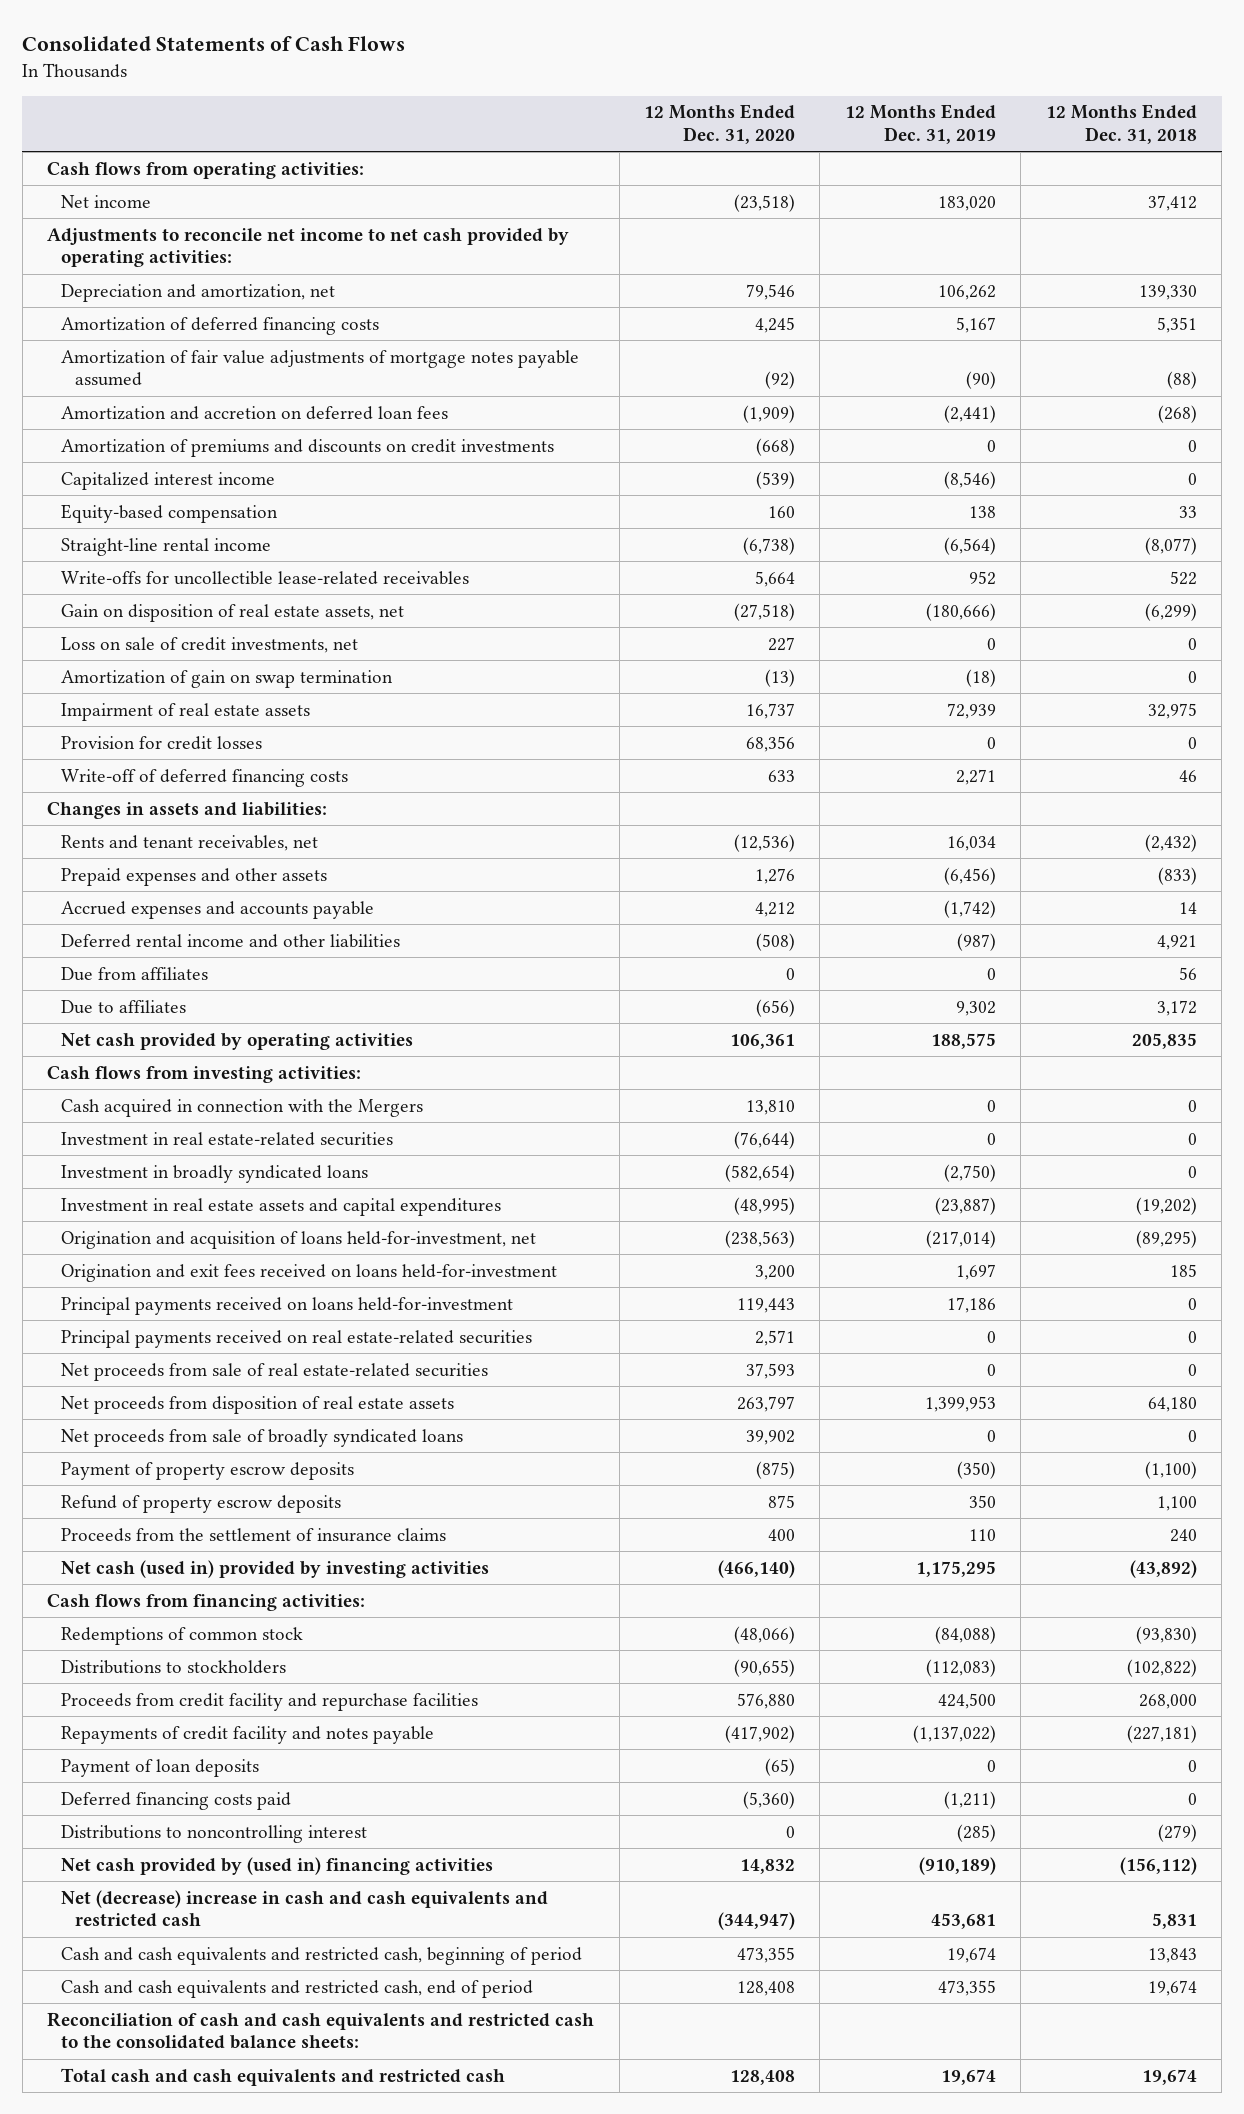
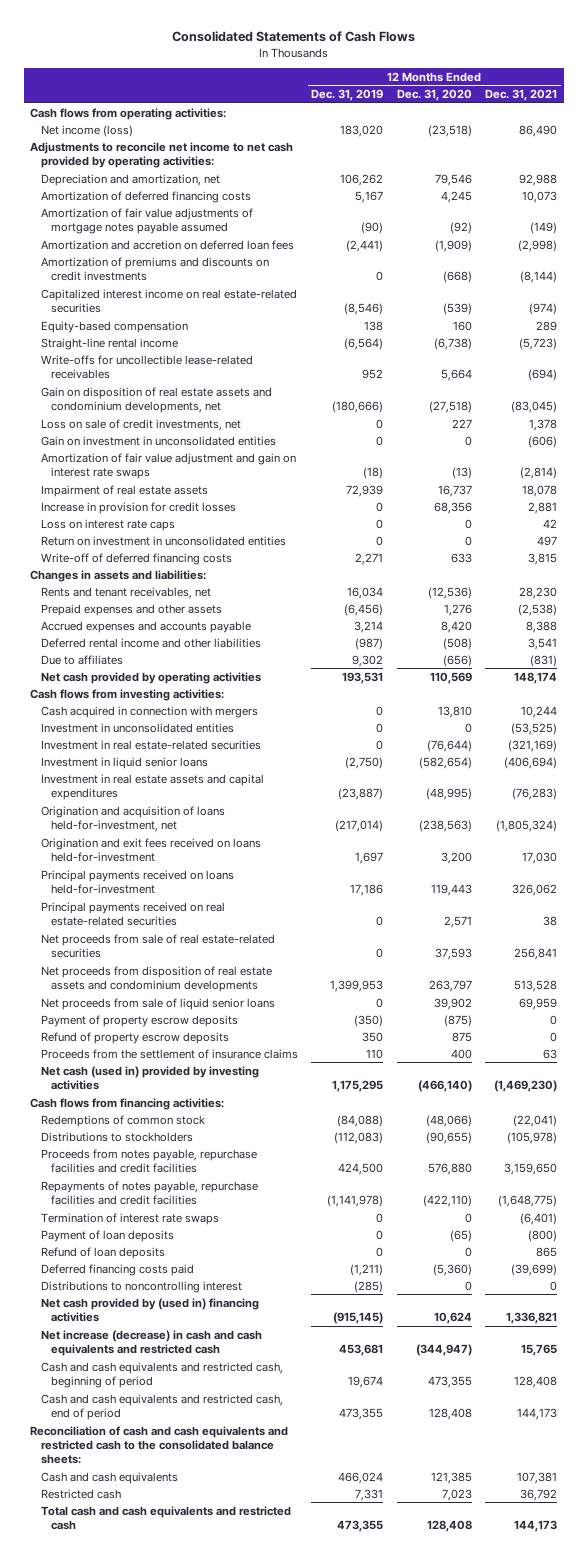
- | 12 Months Ended Dec. 31, 2020 | 12 Months Ended Dec. 31, 2019 | 12 Months Ended Dec. 31, 2018
+ | 12 Months Ended Dec. 31, 2019 | 12 Months Ended Dec. 31, 2020 | 12 Months Ended Dec. 31, 2021
- Net income | (23,518) | 183,020 | 37,412
+ Net income (loss) | 183,020 | (23,518) | 86,490
- Capitalized interest income | (539) | (8,546) | 0
+ Capitalized interest income on real estate-related securities | (8,546) | (539) | (974)
- Gain on disposition of real estate assets, net | (27,518) | (180,666) | (6,299)
+ Gain on disposition of real estate assets and condominium developments, net | (180,666) | (27,518) | (83,045)
- Amortization of gain on swap termination | (13) | (18) | 0
+ Gain on investment in unconsolidated entities | 0 | 0 | (606)
+ Amortization of fair value adjustment and gain on interest rate swaps | (18) | (13) | (2,814)
- Provision for credit losses | 68,356 | 0 | 0
+ Increase in provision for credit losses | 0 | 68,356 | 2,881
+ Loss on interest rate caps | 0 | 0 | 42
+ Return on investment in unconsolidated entities | 0 | 0 | 497
- Accrued expenses and accounts payable | 4,212 | (1,742) | 14
+ Accrued expenses and accounts payable | 3,214 | 8,420 | 8,388
- Due from affiliates | 0 | 0 | 56
- Net cash provided by operating activities | 106,361 | 188,575 | 205,835
+ Net cash provided by operating activities | 193,531 | 110,569 | 148,174
- Cash acquired in connection with the Mergers | 13,810 | 0 | 0
+ Cash acquired in connection with mergers | 0 | 13,810 | 10,244
+ Investment in unconsolidated entities | 0 | 0 | (53,525)
- Investment in broadly syndicated loans | (582,654) | (2,750) | 0
+ Investment in liquid senior loans | (2,750) | (582,654) | (406,694)
- Net proceeds from disposition of real estate assets | 263,797 | 1,399,953 | 64,180
- Net proceeds from sale of broadly syndicated loans | 39,902 | 0 | 0
+ Net proceeds from disposition of real estate assets and condominium developments | 1,399,953 | 263,797 | 513,528
+ Net proceeds from sale of liquid senior loans | 0 | 39,902 | 69,959
- Proceeds from credit facility and repurchase facilities | 576,880 | 424,500 | 268,000
- Repayments of credit facility and notes payable | (417,902) | (1,137,022) | (227,181)
+ Proceeds from notes payable, repurchase facilities and credit facilities | 424,500 | 576,880 | 3,159,650
+ Repayments of notes payable, repurchase facilities and credit facilities | (1,141,978) | (422,110) | (1,648,775)
+ Termination of interest rate swaps | 0 | 0 | (6,401)
+ Refund of loan deposits | 0 | 0 | 865
- Net cash provided by (used in) financing activities | 14,832 | (910,189) | (156,112)
- Net (decrease) increase in cash and cash equivalents and restricted cash | (344,947) | 453,681 | 5,831
+ Net cash provided by (used in) financing activities | (915,145) | 10,624 | 1,336,821
+ Net increase (decrease) in cash and cash equivalents and restricted cash | 453,681 | (344,947) | 15,765
- Total cash and cash equivalents and restricted cash | 128,408 | 19,674 | 19,674
+ Cash and cash equivalents | 466,024 | 121,385 | 107,381
+ Restricted cash | 7,331 | 7,023 | 36,792
+ Total cash and cash equivalents and restricted cash | 473,355 | 128,408 | 144,173

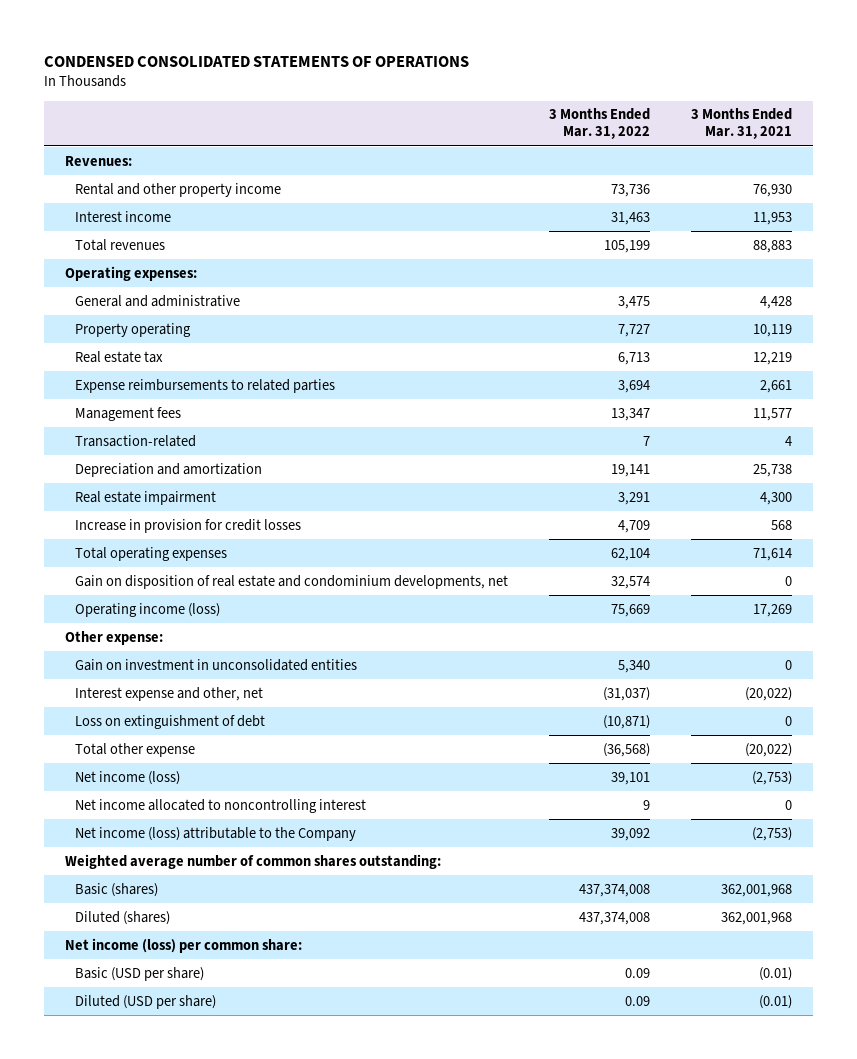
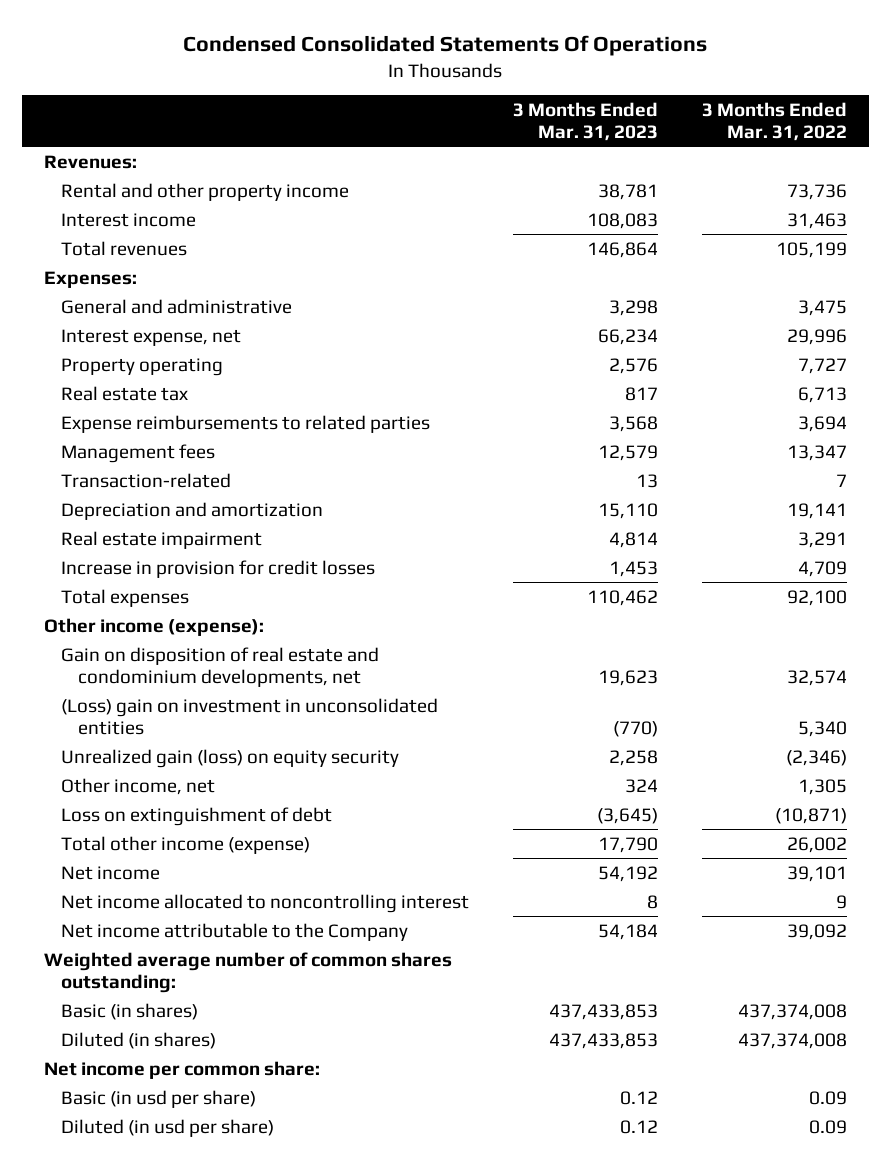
- CONDENSED CONSOLIDATED STATEMENTS OF OPERATIONS
+ Condensed Consolidated Statements Of Operations
- | 3 Months Ended Mar. 31, 2022 | 3 Months Ended Mar. 31, 2021
+ | 3 Months Ended Mar. 31, 2023 | 3 Months Ended Mar. 31, 2022
- Operating expenses:
+ Expenses:
+ Interest expense, net | 66,234 | 29,996
- Total operating expenses | 62,104 | 71,614
+ Total expenses | 110,462 | 92,100
+ Other income (expense):
- Operating income (loss) | 75,669 | 17,269
- Other expense:
- Gain on investment in unconsolidated entities | 5,340 | 0
- Interest expense and other, net | (31,037) | (20,022)
+ (Loss) gain on investment in unconsolidated entities | (770) | 5,340
+ Unrealized gain (loss) on equity security | 2,258 | (2,346)
+ Other income, net | 324 | 1,305
- Total other expense | (36,568) | (20,022)
- Net income (loss) | 39,101 | (2,753)
+ Total other income (expense) | 17,790 | 26,002
+ Net income | 54,192 | 39,101
- Net income (loss) attributable to the Company | 39,092 | (2,753)
+ Net income attributable to the Company | 54,184 | 39,092
- Basic (shares) | 437,374,008 | 362,001,968
- Diluted (shares) | 437,374,008 | 362,001,968
- Net income (loss) per common share:
- Basic (USD per share) | 0.09 | (0.01)
- Diluted (USD per share) | 0.09 | (0.01)
+ Basic (in shares) | 437,433,853 | 437,374,008
+ Diluted (in shares) | 437,433,853 | 437,374,008
+ Net income per common share:
+ Basic (in usd per share) | 0.12 | 0.09
+ Diluted (in usd per share) | 0.12 | 0.09

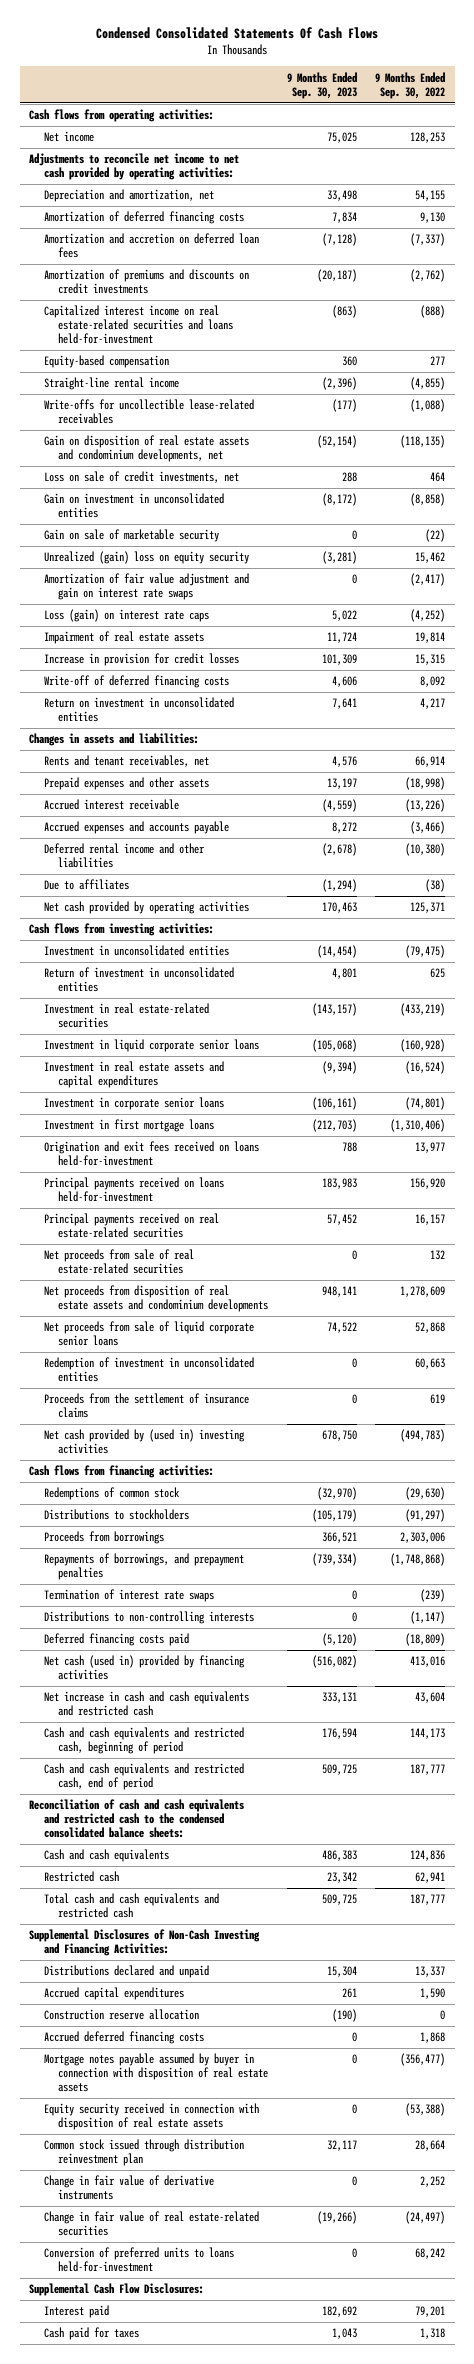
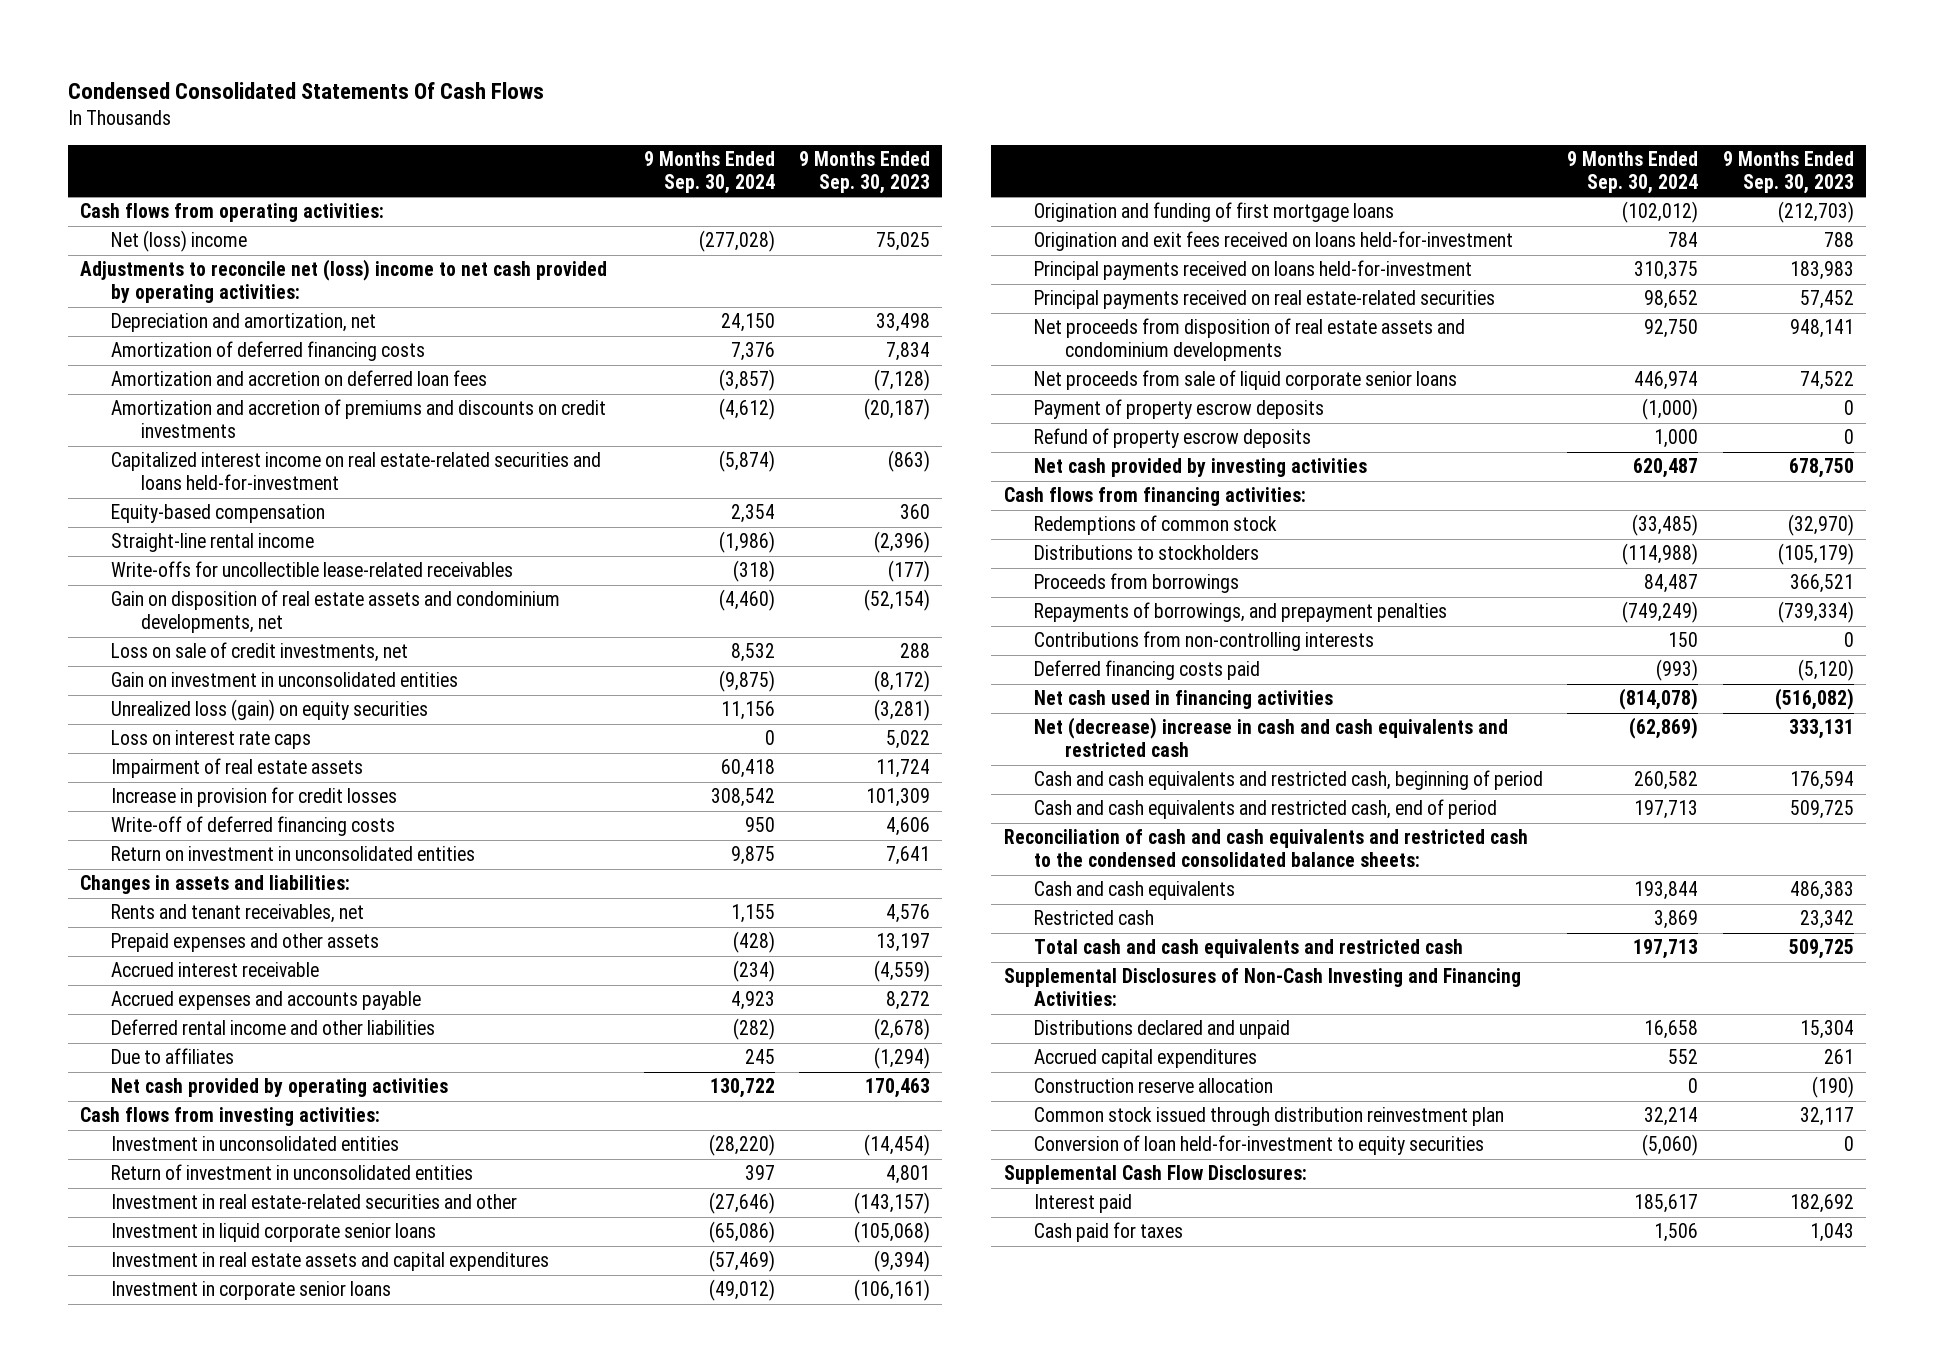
- | 9 Months Ended Sep. 30, 2023 | 9 Months Ended Sep. 30, 2022
+ | 9 Months Ended Sep. 30, 2024 | 9 Months Ended Sep. 30, 2023
- Net income | 75,025 | 128,253
- Adjustments to reconcile net income to net cash provided by operating activities:
+ Net (loss) income | (277,028) | 75,025
+ Adjustments to reconcile net (loss) income to net cash provided by operating activities:
- Amortization of premiums and discounts on credit investments | (20,187) | (2,762)
+ Amortization and accretion of premiums and discounts on credit investments | (4,612) | (20,187)
- Gain on sale of marketable security | 0 | (22)
- Unrealized (gain) loss on equity security | (3,281) | 15,462
- Amortization of fair value adjustment and gain on interest rate swaps | 0 | (2,417)
- Loss (gain) on interest rate caps | 5,022 | (4,252)
+ Unrealized loss (gain) on equity securities | 11,156 | (3,281)
+ Loss on interest rate caps | 0 | 5,022
- Investment in real estate-related securities | (143,157) | (433,219)
+ Investment in real estate-related securities and other | (27,646) | (143,157)
- Investment in first mortgage loans | (212,703) | (1,310,406)
+ Origination and funding of first mortgage loans | (102,012) | (212,703)
- Net proceeds from sale of real estate-related securities | 0 | 132
- Redemption of investment in unconsolidated entities | 0 | 60,663
- Proceeds from the settlement of insurance claims | 0 | 619
- Net cash provided by (used in) investing activities | 678,750 | (494,783)
+ Payment of property escrow deposits | (1,000) | 0
+ Refund of property escrow deposits | 1,000 | 0
+ Net cash provided by investing activities | 620,487 | 678,750
- Termination of interest rate swaps | 0 | (239)
- Distributions to non-controlling interests | 0 | (1,147)
+ Contributions from non-controlling interests | 150 | 0
- Net cash (used in) provided by financing activities | (516,082) | 413,016
- Net increase in cash and cash equivalents and restricted cash | 333,131 | 43,604
+ Net cash used in financing activities | (814,078) | (516,082)
+ Net (decrease) increase in cash and cash equivalents and restricted cash | (62,869) | 333,131
- Accrued deferred financing costs | 0 | 1,868
- Mortgage notes payable assumed by buyer in connection with disposition of real estate assets | 0 | (356,477)
- Equity security received in connection with disposition of real estate assets | 0 | (53,388)
- Change in fair value of derivative instruments | 0 | 2,252
- Change in fair value of real estate-related securities | (19,266) | (24,497)
- Conversion of preferred units to loans held-for-investment | 0 | 68,242
+ Conversion of loan held-for-investment to equity securities | (5,060) | 0

